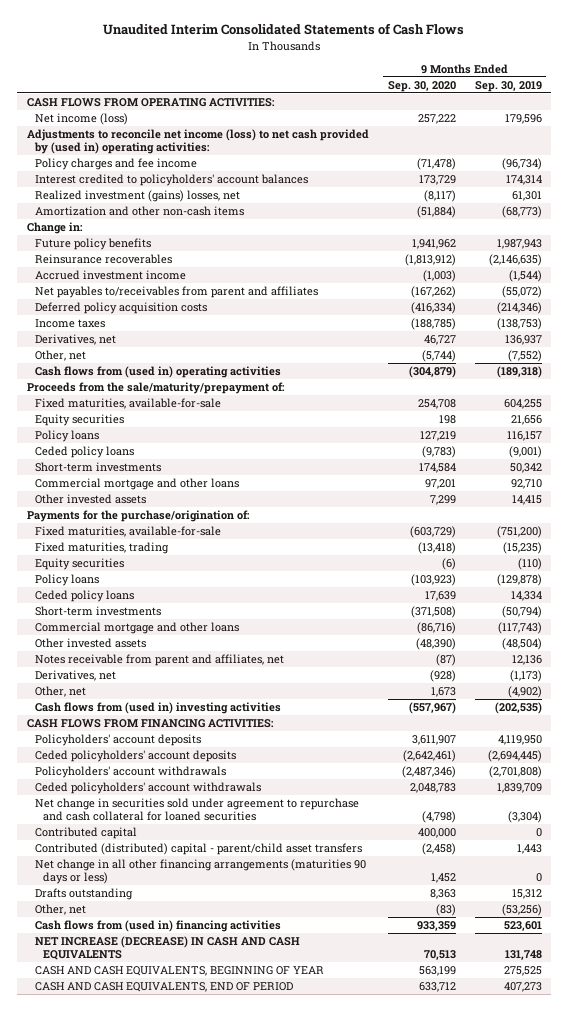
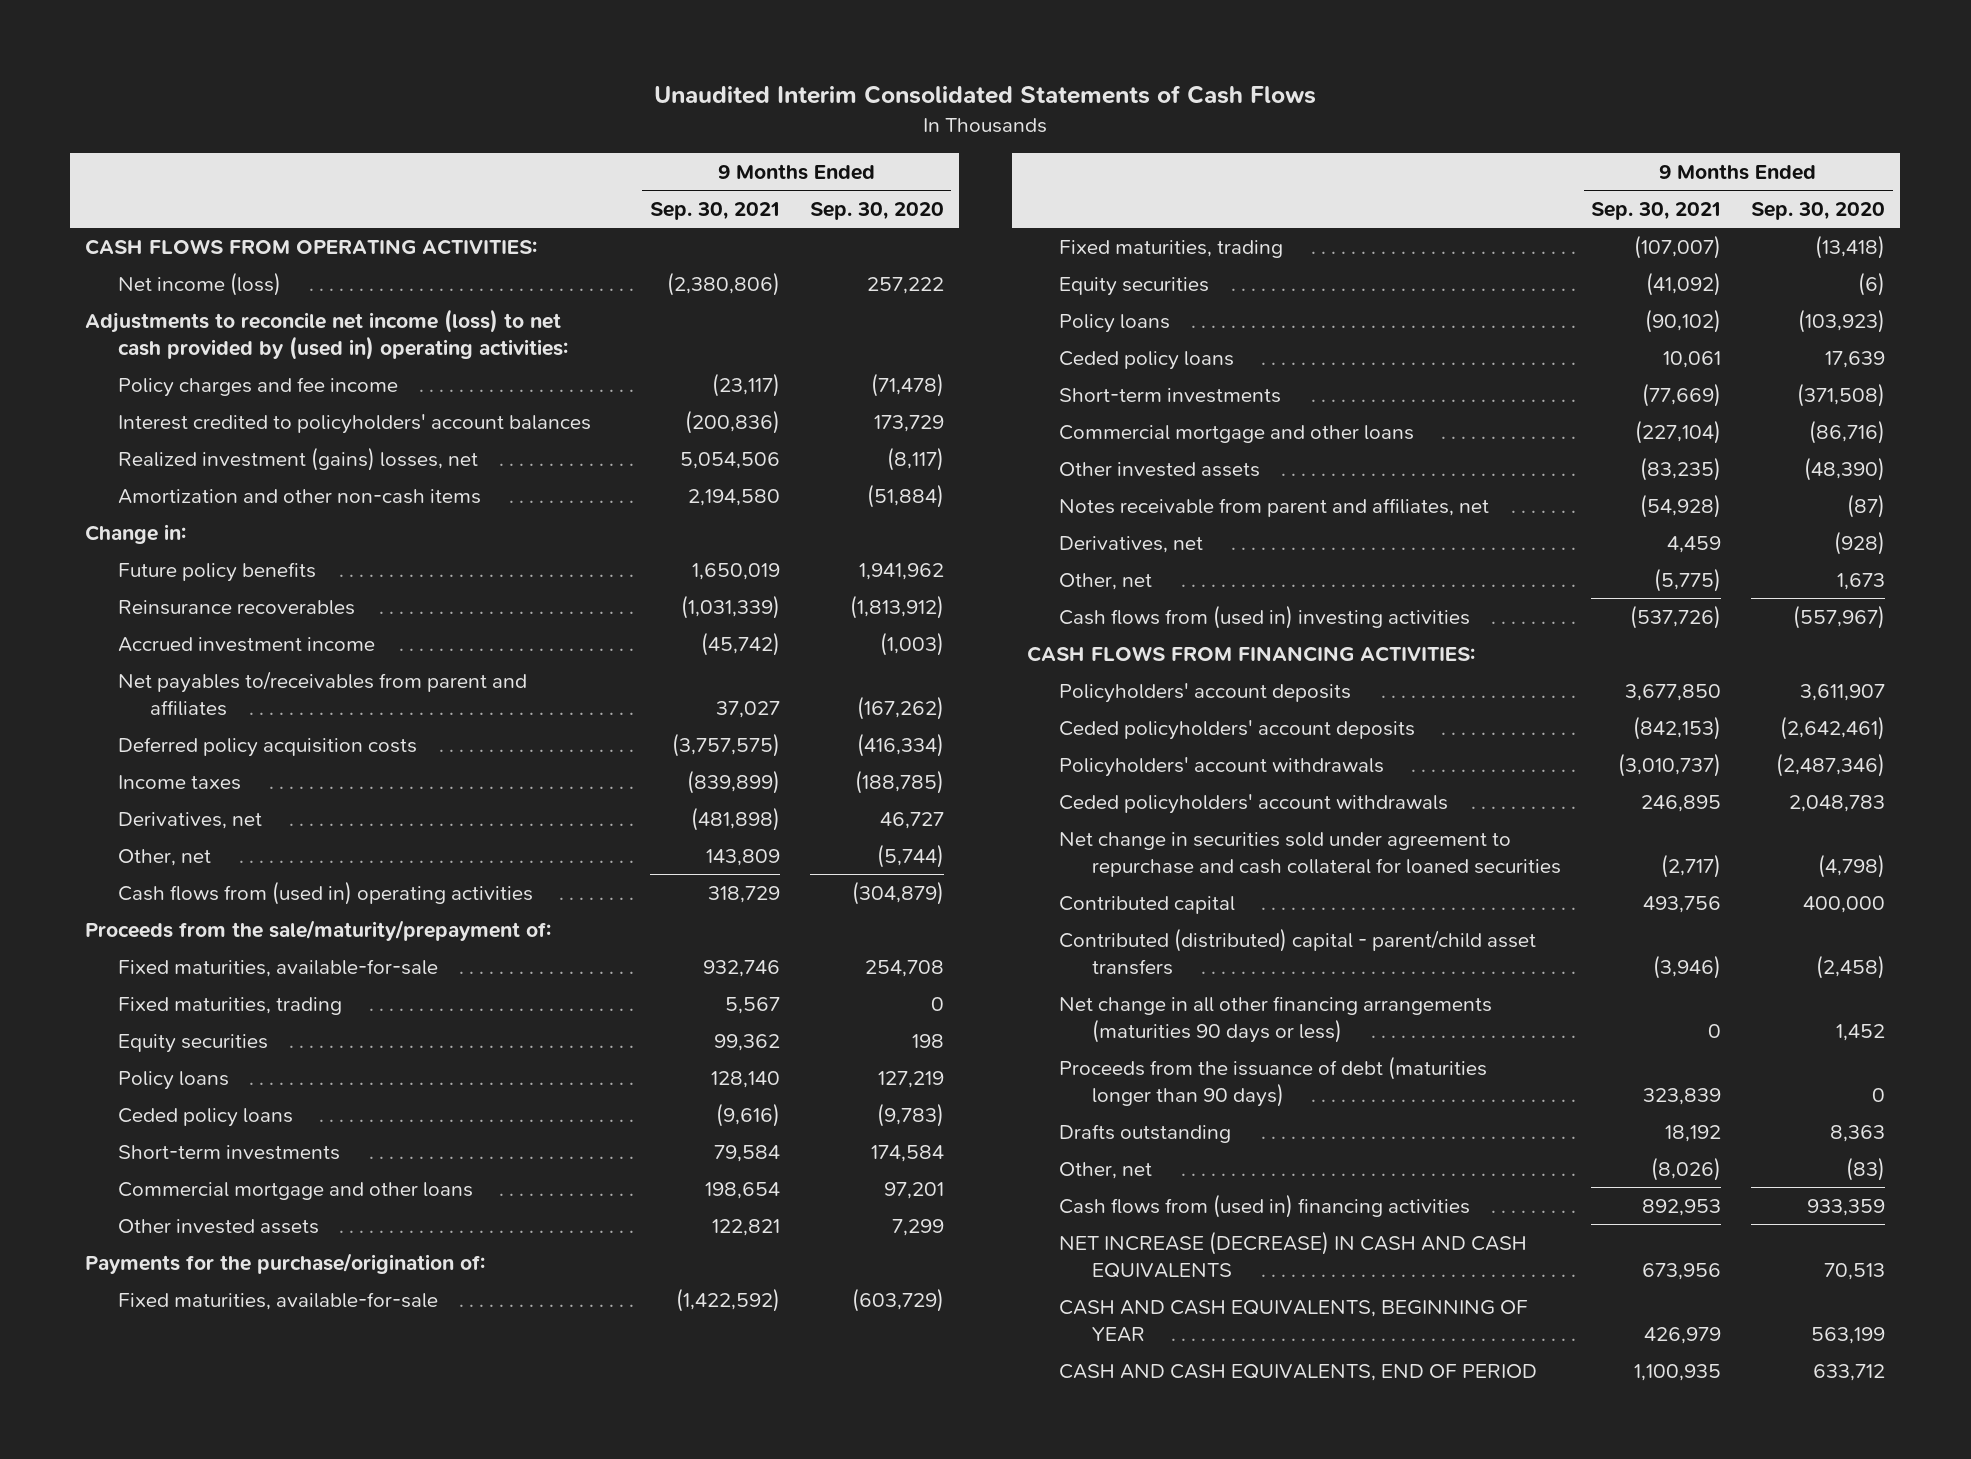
- | 9 Months Ended Sep. 30, 2020 | 9 Months Ended Sep. 30, 2019
+ | 9 Months Ended Sep. 30, 2021 | 9 Months Ended Sep. 30, 2020
+ Fixed maturities, trading | 5,567 | 0
+ Proceeds from the issuance of debt (maturities longer than 90 days) | 323,839 | 0

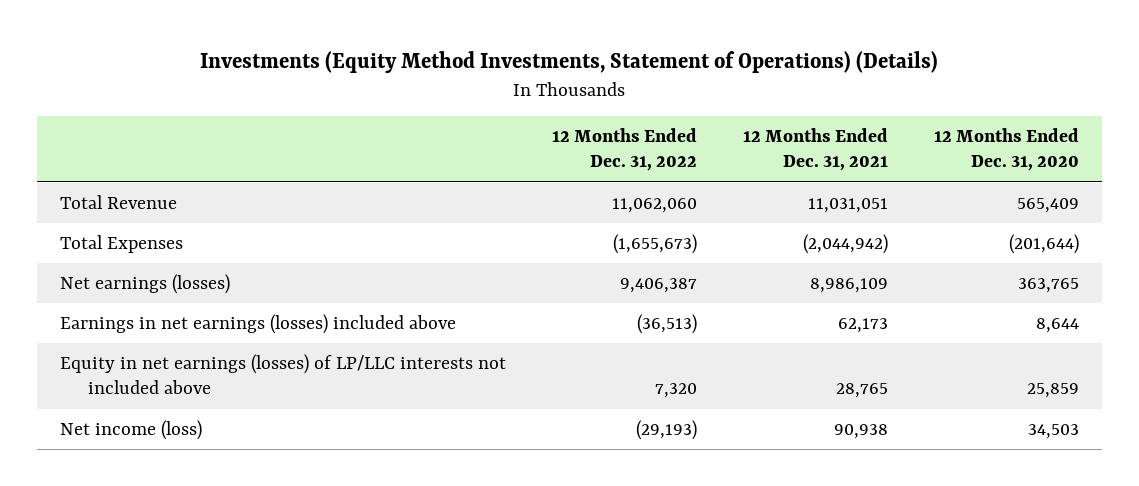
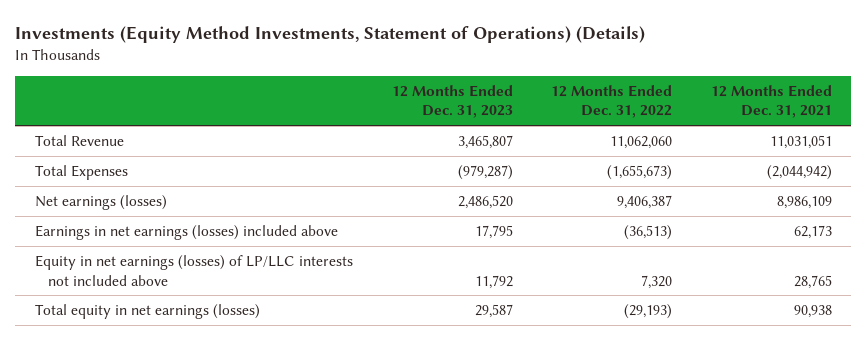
- | 12 Months Ended Dec. 31, 2022 | 12 Months Ended Dec. 31, 2021 | 12 Months Ended Dec. 31, 2020
+ | 12 Months Ended Dec. 31, 2023 | 12 Months Ended Dec. 31, 2022 | 12 Months Ended Dec. 31, 2021
- Net income (loss) | (29,193) | 90,938 | 34,503
+ Total equity in net earnings (losses) | 29,587 | (29,193) | 90,938

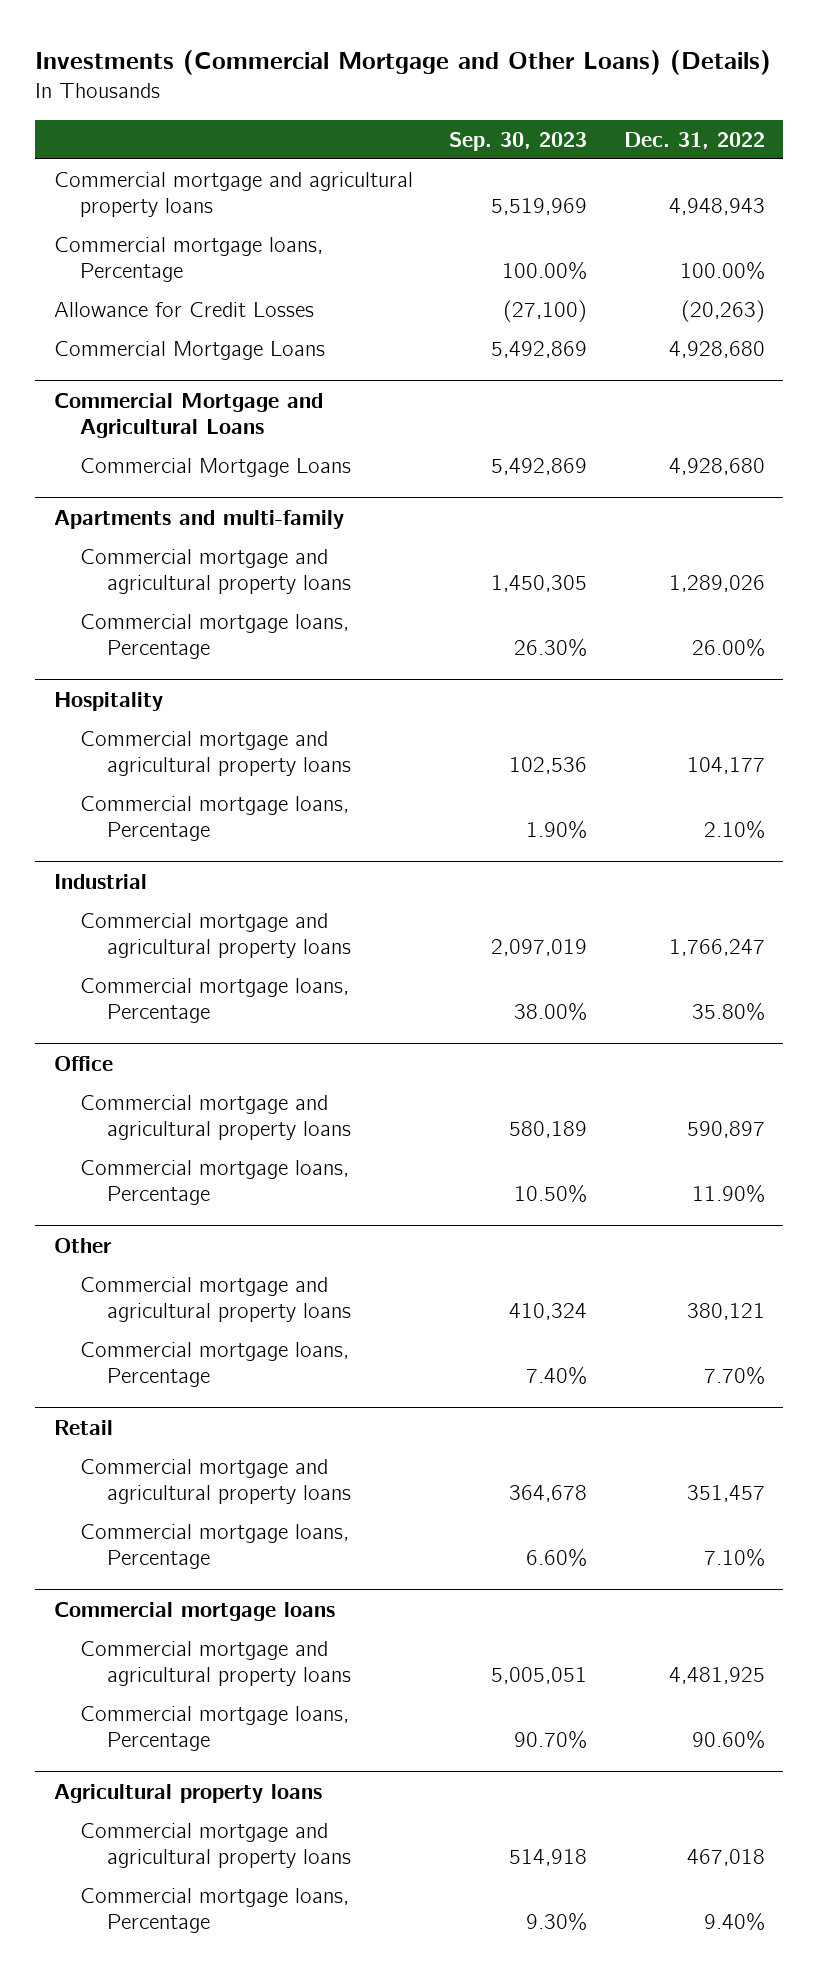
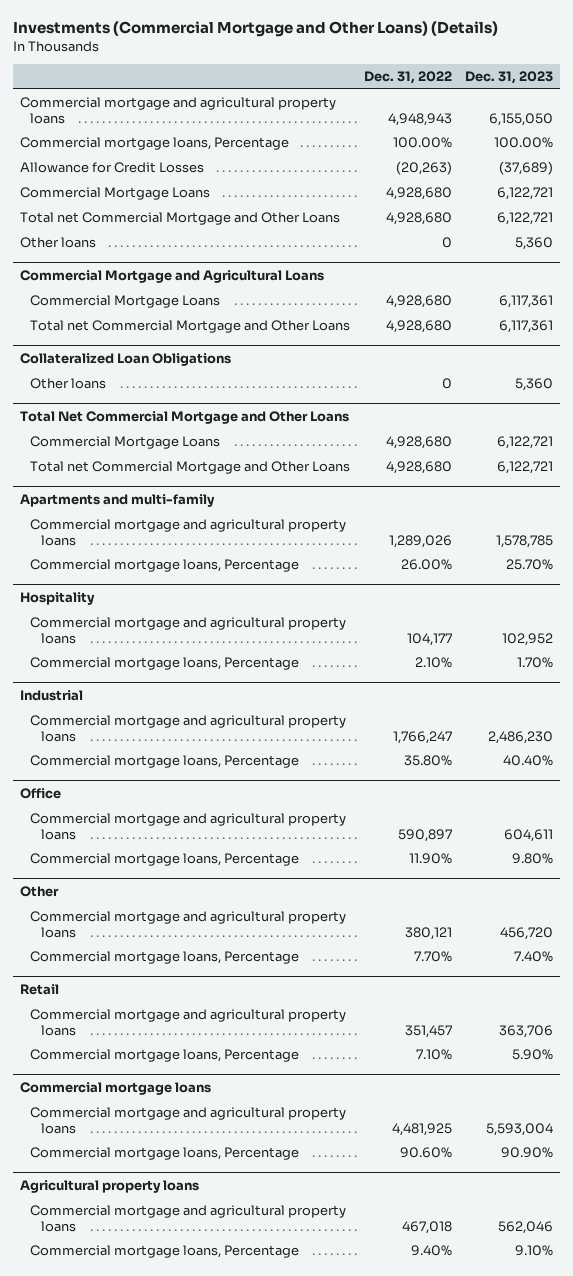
- | Sep. 30, 2023 | Dec. 31, 2022
+ | Dec. 31, 2022 | Dec. 31, 2023
+ Total net Commercial Mortgage and Other Loans | 4,928,680 | 6,122,721
+ Other loans | 0 | 5,360
@ Commercial Mortgage and Agricultural Loans
+ Total net Commercial Mortgage and Other Loans | 4,928,680 | 6,117,361
+ Collateralized Loan Obligations
+ Other loans | 0 | 5,360
+ Total Net Commercial Mortgage and Other Loans
+ Commercial Mortgage Loans | 4,928,680 | 6,122,721
+ Total net Commercial Mortgage and Other Loans | 4,928,680 | 6,122,721

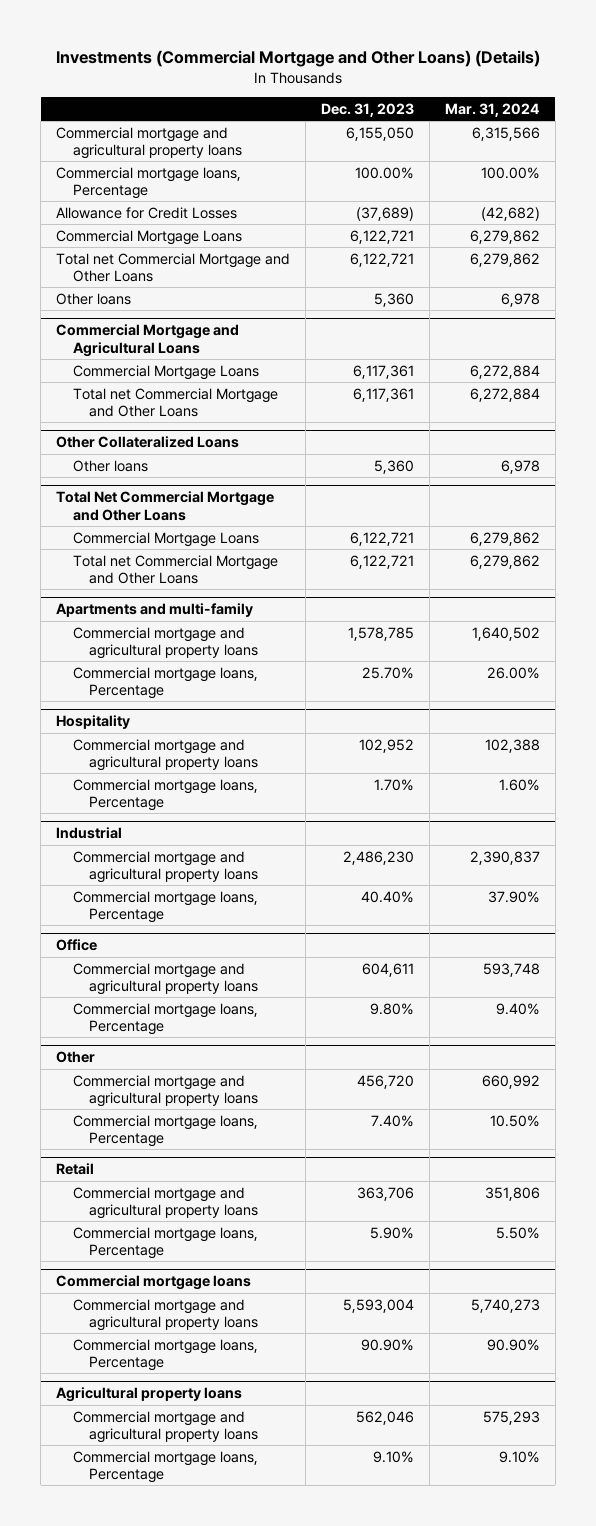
- | Dec. 31, 2022 | Dec. 31, 2023
+ | Dec. 31, 2023 | Mar. 31, 2024
- Collateralized Loan Obligations
+ Other Collateralized Loans

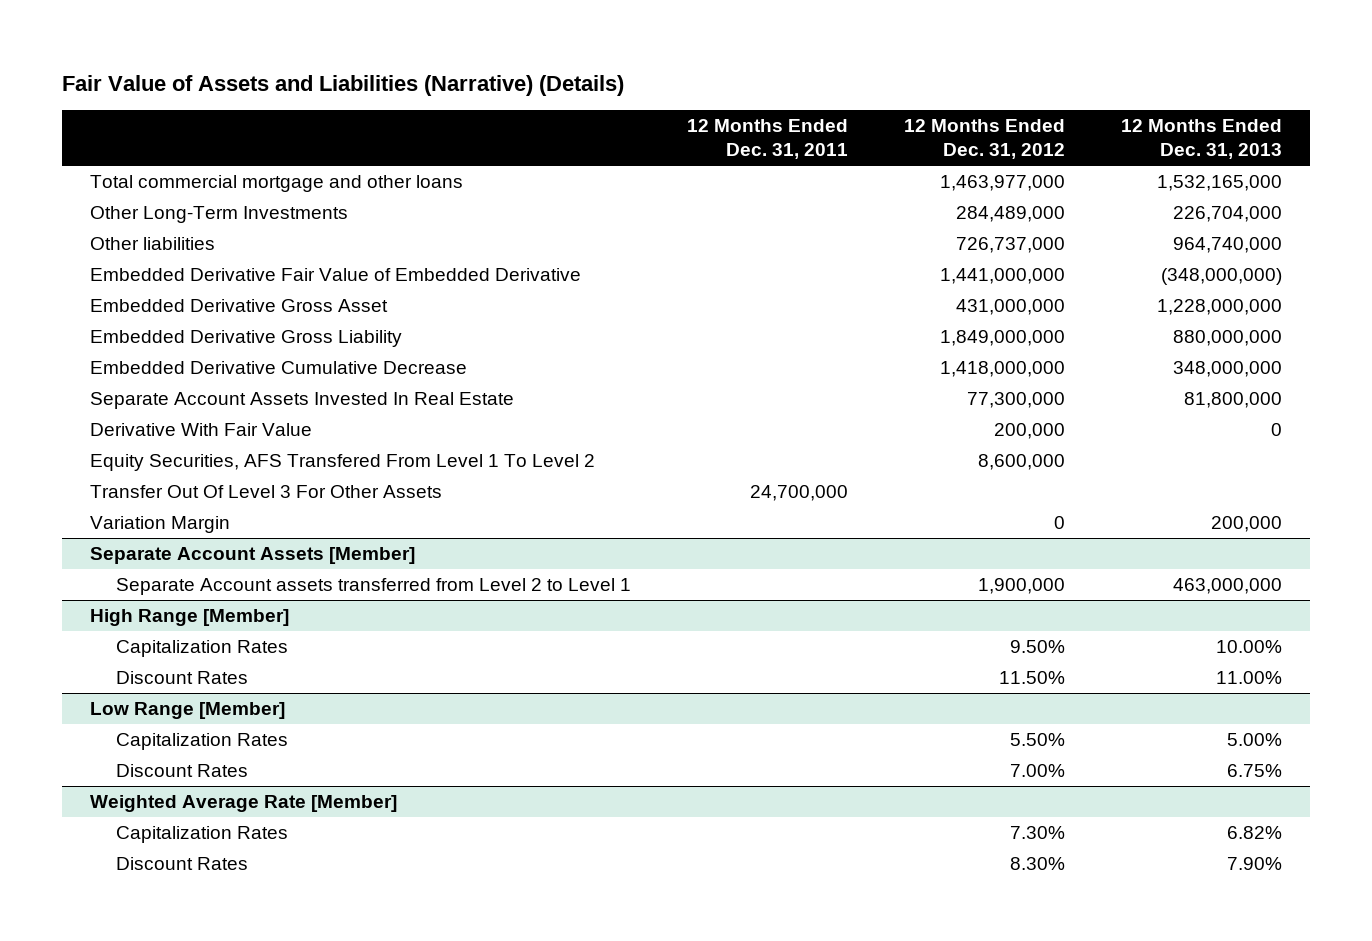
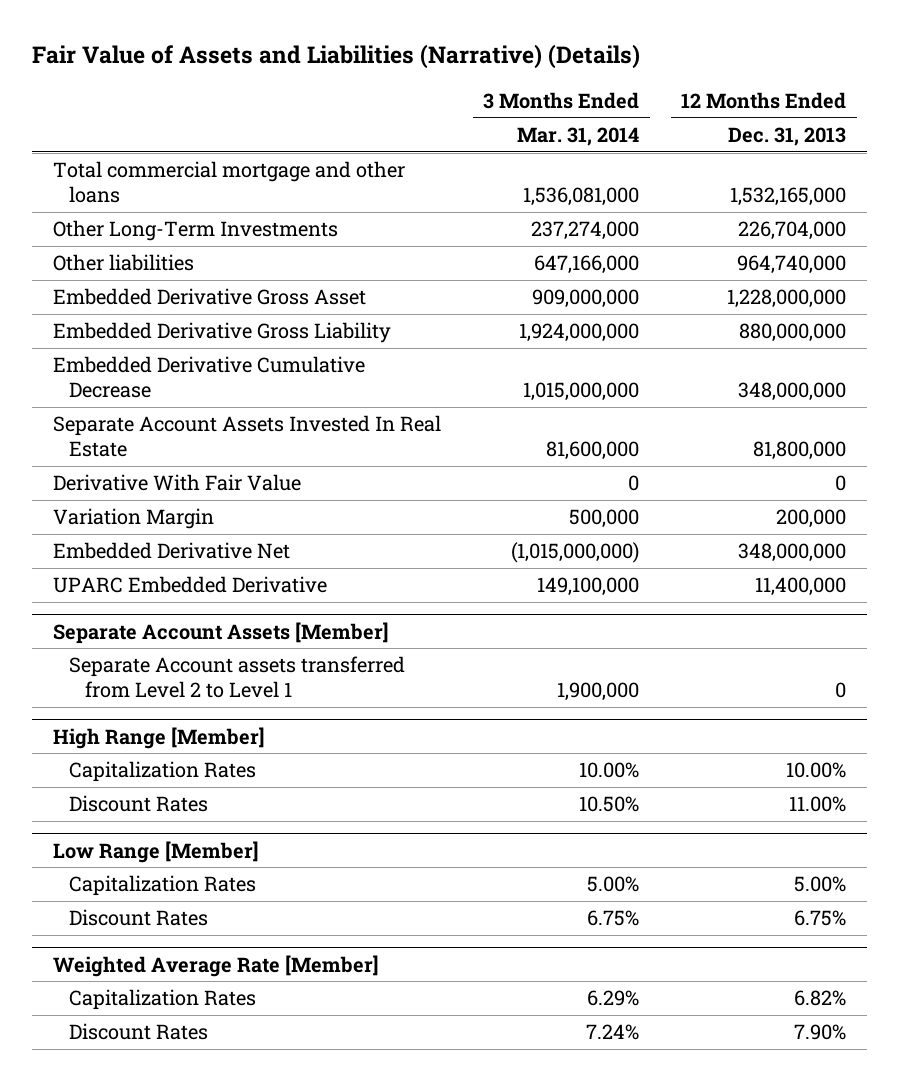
- | 12 Months Ended Dec. 31, 2011 | 12 Months Ended Dec. 31, 2012 | 12 Months Ended Dec. 31, 2013
+ | 3 Months Ended Mar. 31, 2014 | 12 Months Ended Dec. 31, 2013
- Embedded Derivative Fair Value of Embedded Derivative | | 1,441,000,000 | (348,000,000)
- Equity Securities, AFS Transfered From Level 1 To Level 2 | | 8,600,000 |
- Transfer Out Of Level 3 For Other Assets | 24,700,000 | |
+ Embedded Derivative Net | (1,015,000,000) | 348,000,000
+ UPARC Embedded Derivative | 149,100,000 | 11,400,000
@ Separate Account Assets [Member]
- Separate Account assets transferred from Level 2 to Level 1 | | 1,900,000 | 463,000,000
+ Separate Account assets transferred from Level 2 to Level 1 | 1,900,000 | 0

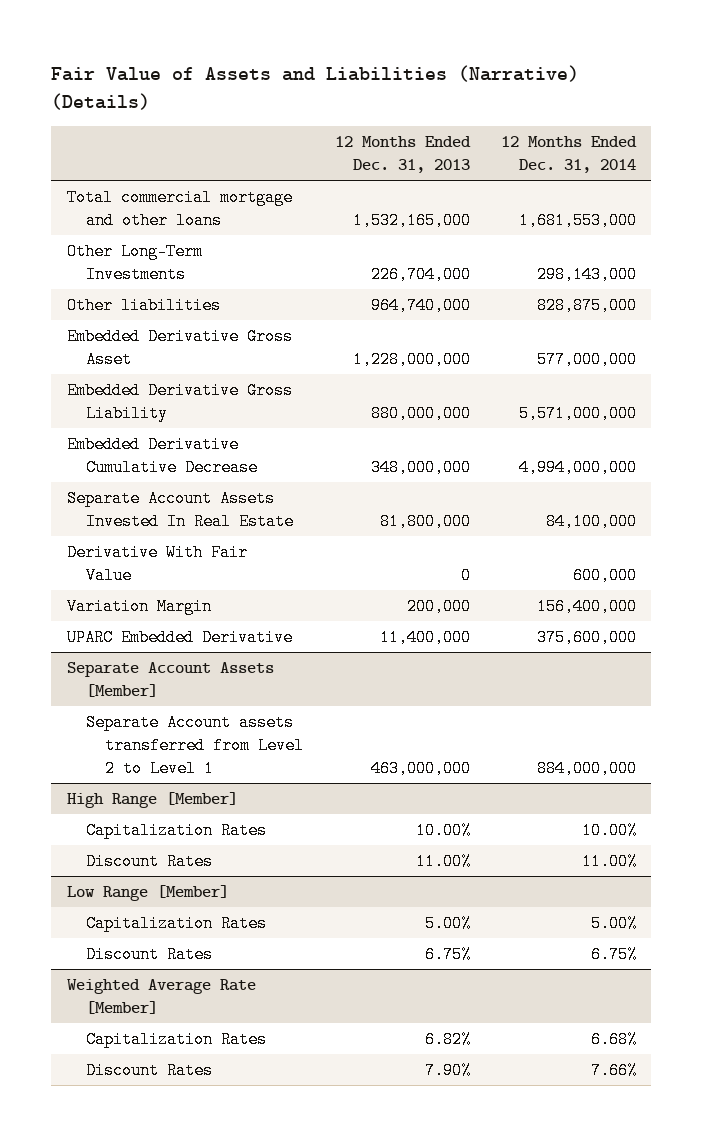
- | 3 Months Ended Mar. 31, 2014 | 12 Months Ended Dec. 31, 2013
+ | 12 Months Ended Dec. 31, 2013 | 12 Months Ended Dec. 31, 2014
- Embedded Derivative Net | (1,015,000,000) | 348,000,000
@ Separate Account Assets [Member]
- Separate Account assets transferred from Level 2 to Level 1 | 1,900,000 | 0
+ Separate Account assets transferred from Level 2 to Level 1 | 463,000,000 | 884,000,000

